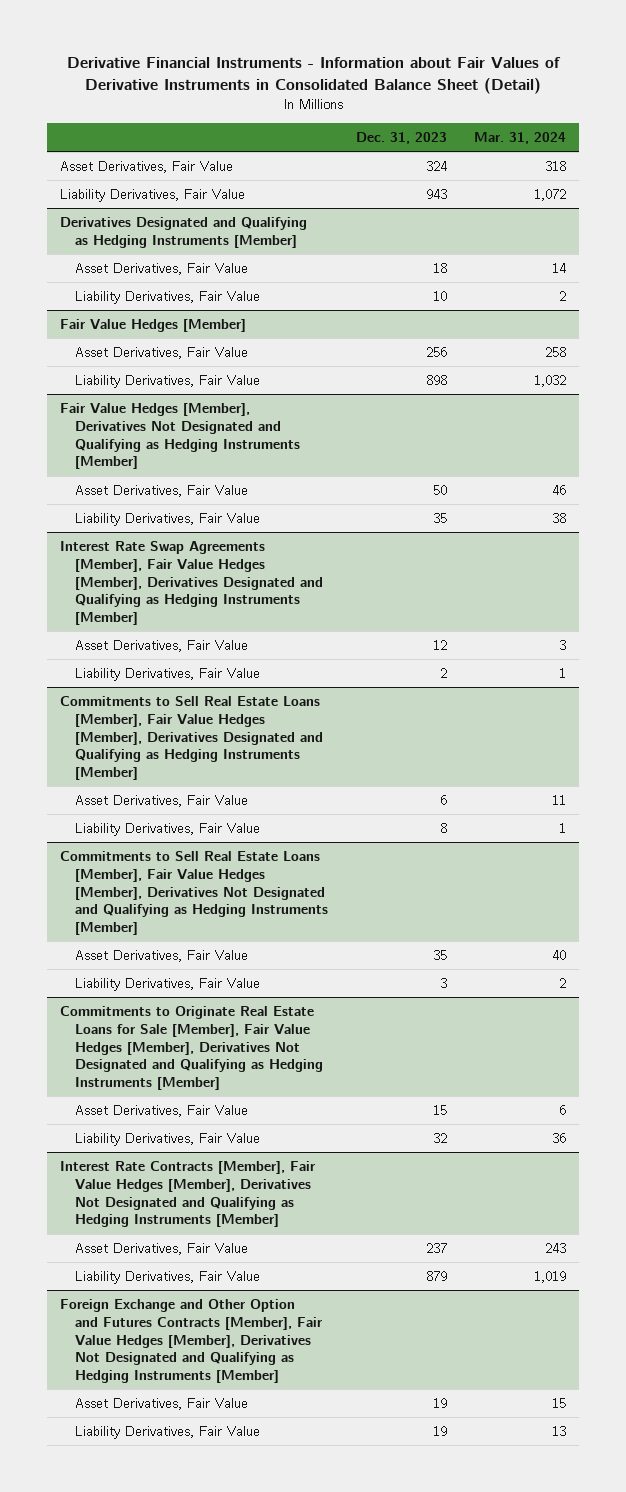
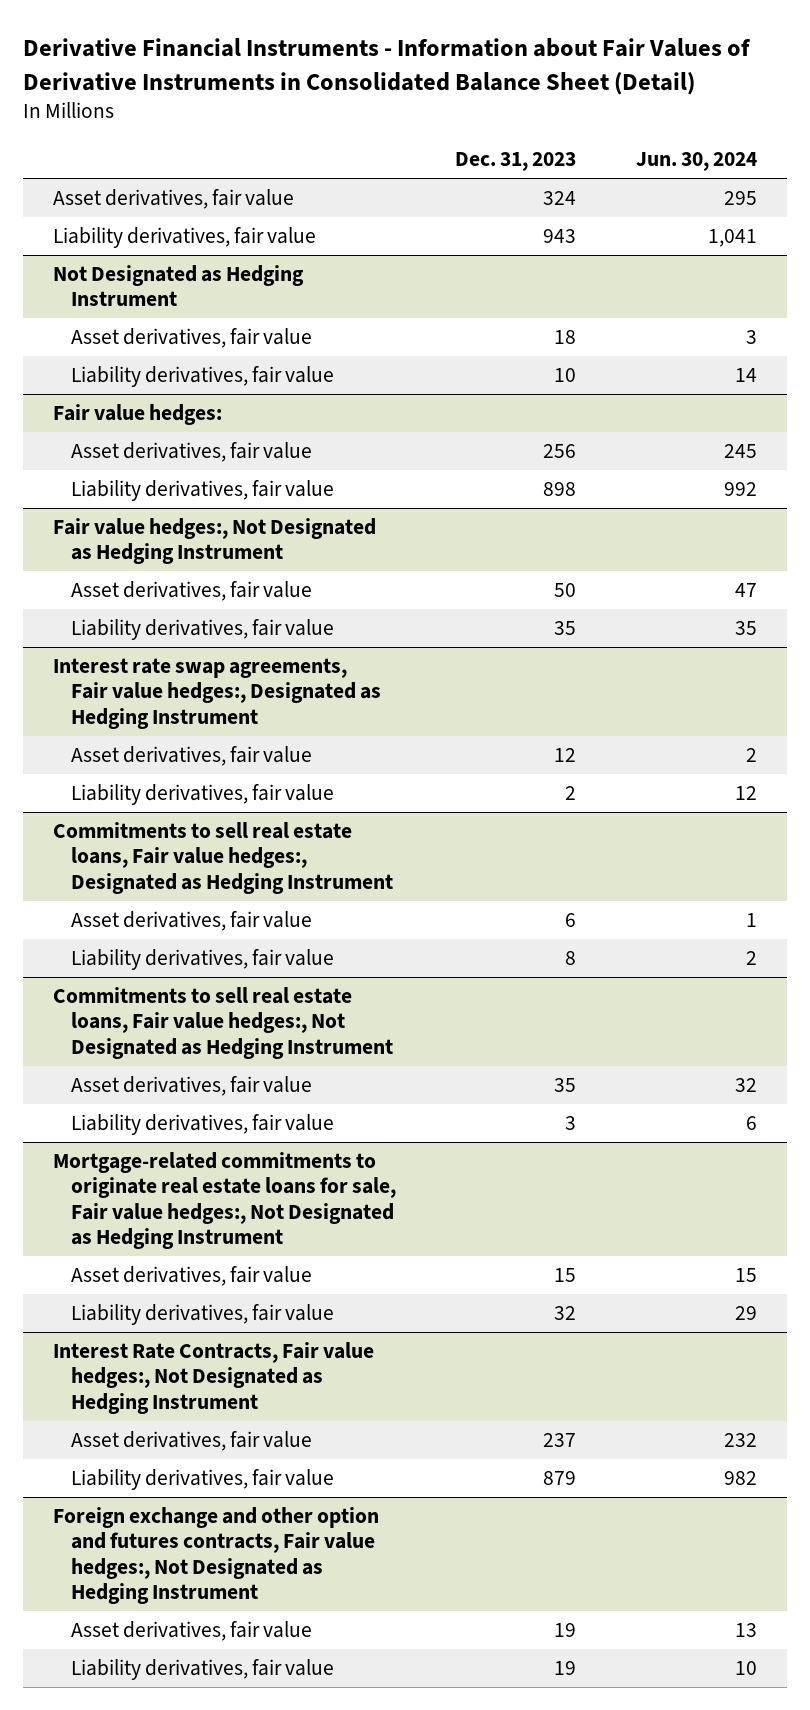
- | Dec. 31, 2023 | Mar. 31, 2024
+ | Dec. 31, 2023 | Jun. 30, 2024
- Asset Derivatives, Fair Value | 324 | 318
- Liability Derivatives, Fair Value | 943 | 1,072
- Derivatives Designated and Qualifying as Hedging Instruments [Member]
- Asset Derivatives, Fair Value | 18 | 14
- Liability Derivatives, Fair Value | 10 | 2
- Fair Value Hedges [Member]
- Asset Derivatives, Fair Value | 256 | 258
- Liability Derivatives, Fair Value | 898 | 1,032
- Fair Value Hedges [Member], Derivatives Not Designated and Qualifying as Hedging Instruments [Member]
- Asset Derivatives, Fair Value | 50 | 46
- Liability Derivatives, Fair Value | 35 | 38
- Interest Rate Swap Agreements [Member], Fair Value Hedges [Member], Derivatives Designated and Qualifying as Hedging Instruments [Member]
- Asset Derivatives, Fair Value | 12 | 3
- Liability Derivatives, Fair Value | 2 | 1
- Commitments to Sell Real Estate Loans [Member], Fair Value Hedges [Member], Derivatives Designated and Qualifying as Hedging Instruments [Member]
- Asset Derivatives, Fair Value | 6 | 11
- Liability Derivatives, Fair Value | 8 | 1
- Commitments to Sell Real Estate Loans [Member], Fair Value Hedges [Member], Derivatives Not Designated and Qualifying as Hedging Instruments [Member]
- Asset Derivatives, Fair Value | 35 | 40
- Liability Derivatives, Fair Value | 3 | 2
- Commitments to Originate Real Estate Loans for Sale [Member], Fair Value Hedges [Member], Derivatives Not Designated and Qualifying as Hedging Instruments [Member]
- Asset Derivatives, Fair Value | 15 | 6
- Liability Derivatives, Fair Value | 32 | 36
- Interest Rate Contracts [Member], Fair Value Hedges [Member], Derivatives Not Designated and Qualifying as Hedging Instruments [Member]
- Asset Derivatives, Fair Value | 237 | 243
- Liability Derivatives, Fair Value | 879 | 1,019
- Foreign Exchange and Other Option and Futures Contracts [Member], Fair Value Hedges [Member], Derivatives Not Designated and Qualifying as Hedging Instruments [Member]
- Asset Derivatives, Fair Value | 19 | 15
- Liability Derivatives, Fair Value | 19 | 13
+ Asset derivatives, fair value | 324 | 295
+ Liability derivatives, fair value | 943 | 1,041
+ Not Designated as Hedging Instrument
+ Asset derivatives, fair value | 18 | 3
+ Liability derivatives, fair value | 10 | 14
+ Fair value hedges:
+ Asset derivatives, fair value | 256 | 245
+ Liability derivatives, fair value | 898 | 992
+ Fair value hedges:, Not Designated as Hedging Instrument
+ Asset derivatives, fair value | 50 | 47
+ Liability derivatives, fair value | 35 | 35
+ Interest rate swap agreements, Fair value hedges:, Designated as Hedging Instrument
+ Asset derivatives, fair value | 12 | 2
+ Liability derivatives, fair value | 2 | 12
+ Commitments to sell real estate loans, Fair value hedges:, Designated as Hedging Instrument
+ Asset derivatives, fair value | 6 | 1
+ Liability derivatives, fair value | 8 | 2
+ Commitments to sell real estate loans, Fair value hedges:, Not Designated as Hedging Instrument
+ Asset derivatives, fair value | 35 | 32
+ Liability derivatives, fair value | 3 | 6
+ Mortgage-related commitments to originate real estate loans for sale, Fair value hedges:, Not Designated as Hedging Instrument
+ Asset derivatives, fair value | 15 | 15
+ Liability derivatives, fair value | 32 | 29
+ Interest Rate Contracts, Fair value hedges:, Not Designated as Hedging Instrument
+ Asset derivatives, fair value | 237 | 232
+ Liability derivatives, fair value | 879 | 982
+ Foreign exchange and other option and futures contracts, Fair value hedges:, Not Designated as Hedging Instrument
+ Asset derivatives, fair value | 19 | 13
+ Liability derivatives, fair value | 19 | 10

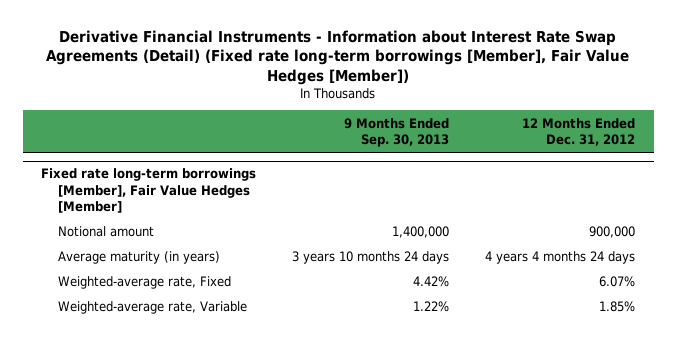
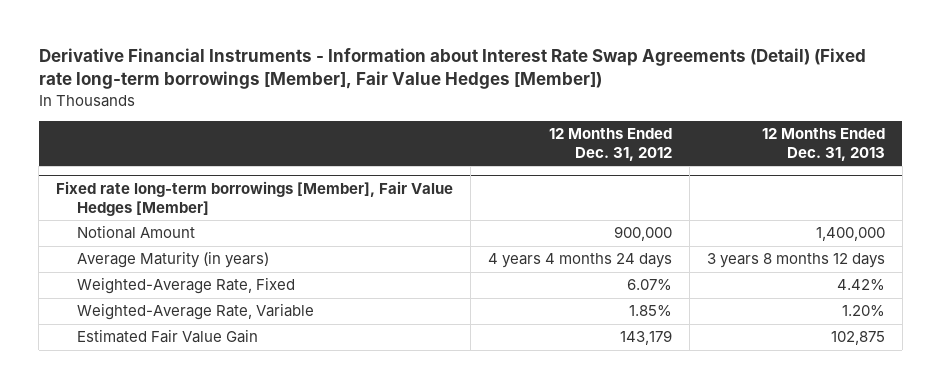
- | 9 Months Ended Sep. 30, 2013 | 12 Months Ended Dec. 31, 2012
+ | 12 Months Ended Dec. 31, 2012 | 12 Months Ended Dec. 31, 2013
@ Fixed rate long-term borrowings [Member], Fair Value Hedges [Member]
- Notional amount | 1,400,000 | 900,000
- Average maturity (in years) | 3 years 10 months 24 days | 4 years 4 months 24 days
- Weighted-average rate, Fixed | 4.42% | 6.07%
- Weighted-average rate, Variable | 1.22% | 1.85%
+ Notional Amount | 900,000 | 1,400,000
+ Average Maturity (in years) | 4 years 4 months 24 days | 3 years 8 months 12 days
+ Weighted-Average Rate, Fixed | 6.07% | 4.42%
+ Weighted-Average Rate, Variable | 1.85% | 1.20%
+ Estimated Fair Value Gain | 143,179 | 102,875

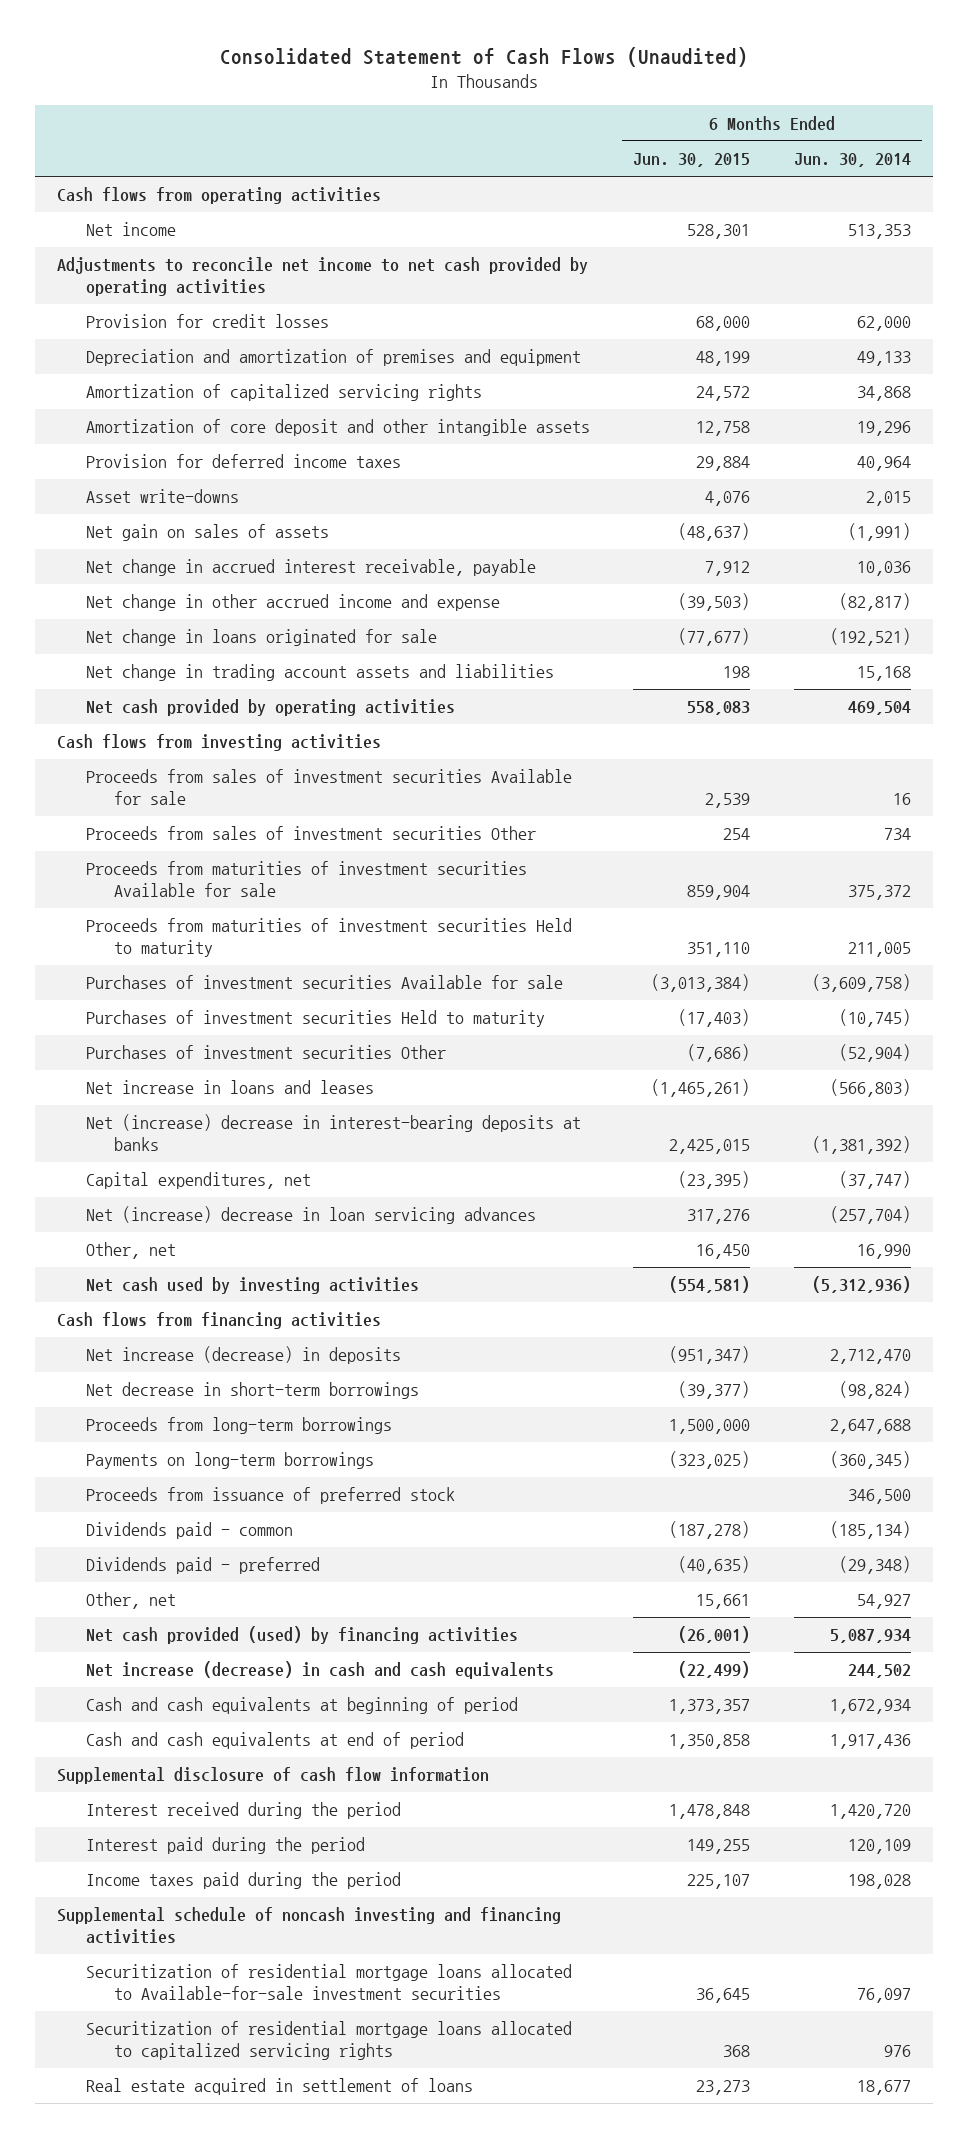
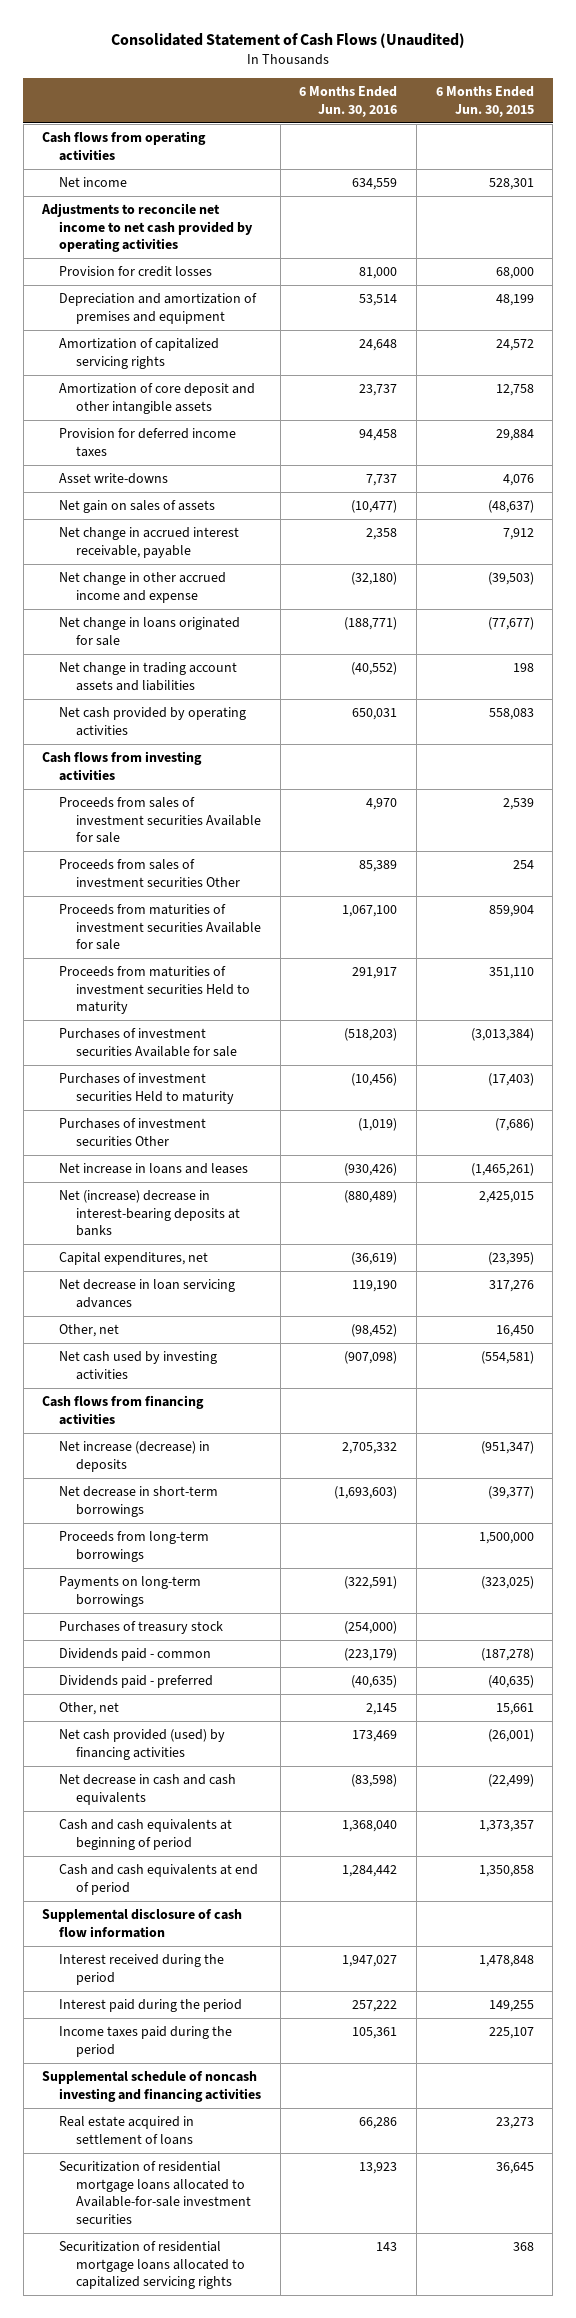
- | 6 Months Ended Jun. 30, 2015 | 6 Months Ended Jun. 30, 2014
+ | 6 Months Ended Jun. 30, 2016 | 6 Months Ended Jun. 30, 2015
- Net (increase) decrease in loan servicing advances | 317,276 | (257,704)
+ Net decrease in loan servicing advances | 119,190 | 317,276
- Proceeds from issuance of preferred stock | | 346,500
+ Purchases of treasury stock | (254,000) |
- Net increase (decrease) in cash and cash equivalents | (22,499) | 244,502
+ Net decrease in cash and cash equivalents | (83,598) | (22,499)
moved up: Real estate acquired in settlement of loans | 66,286 | 23,273

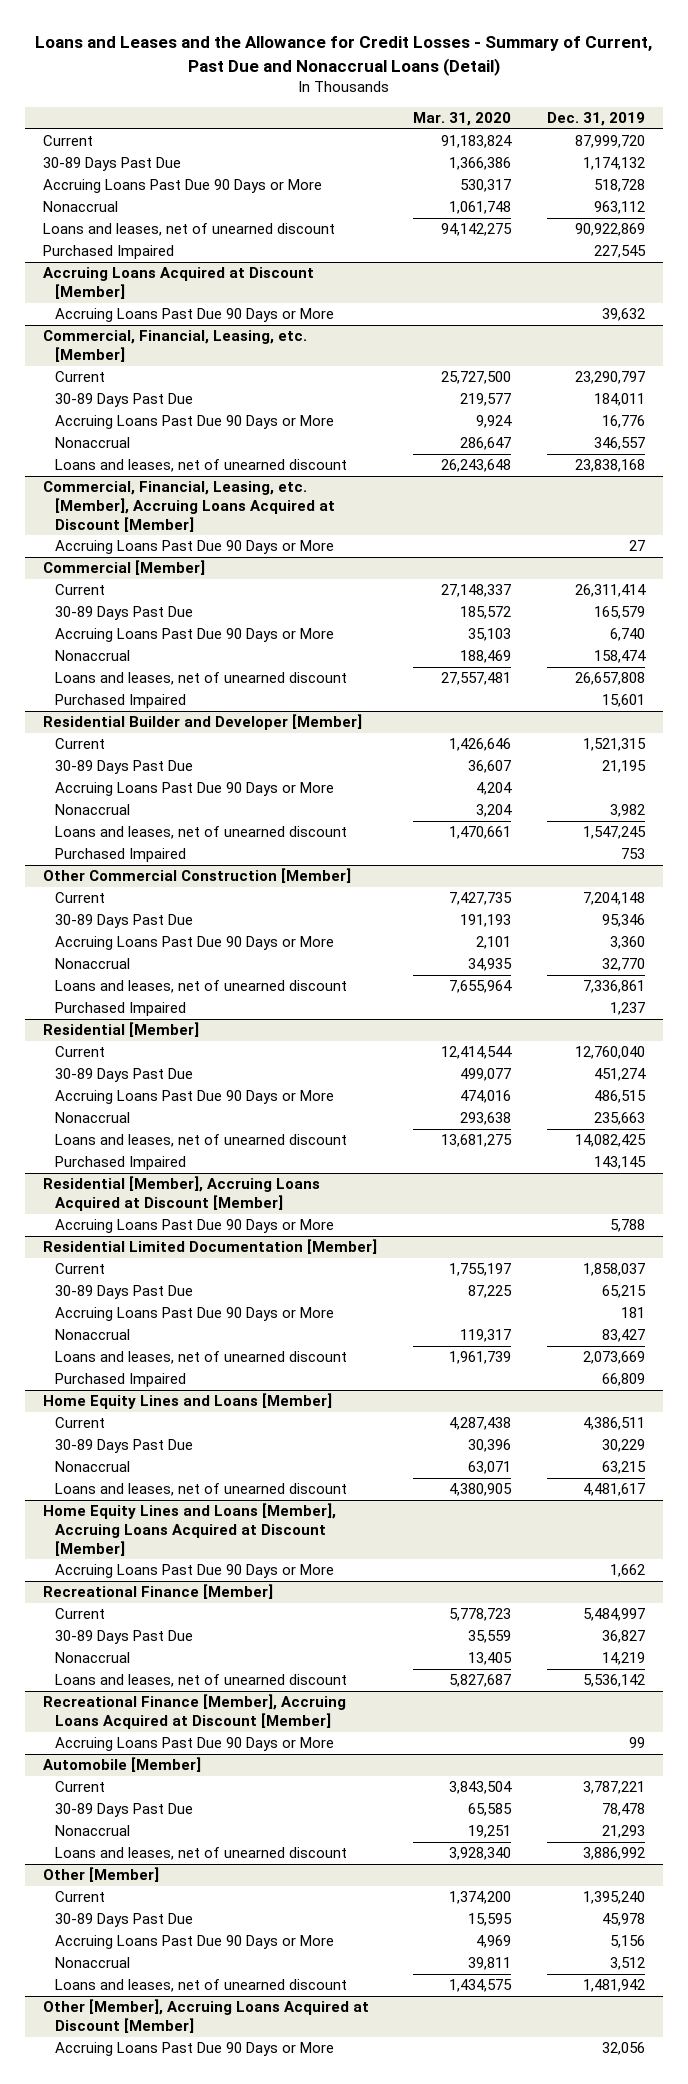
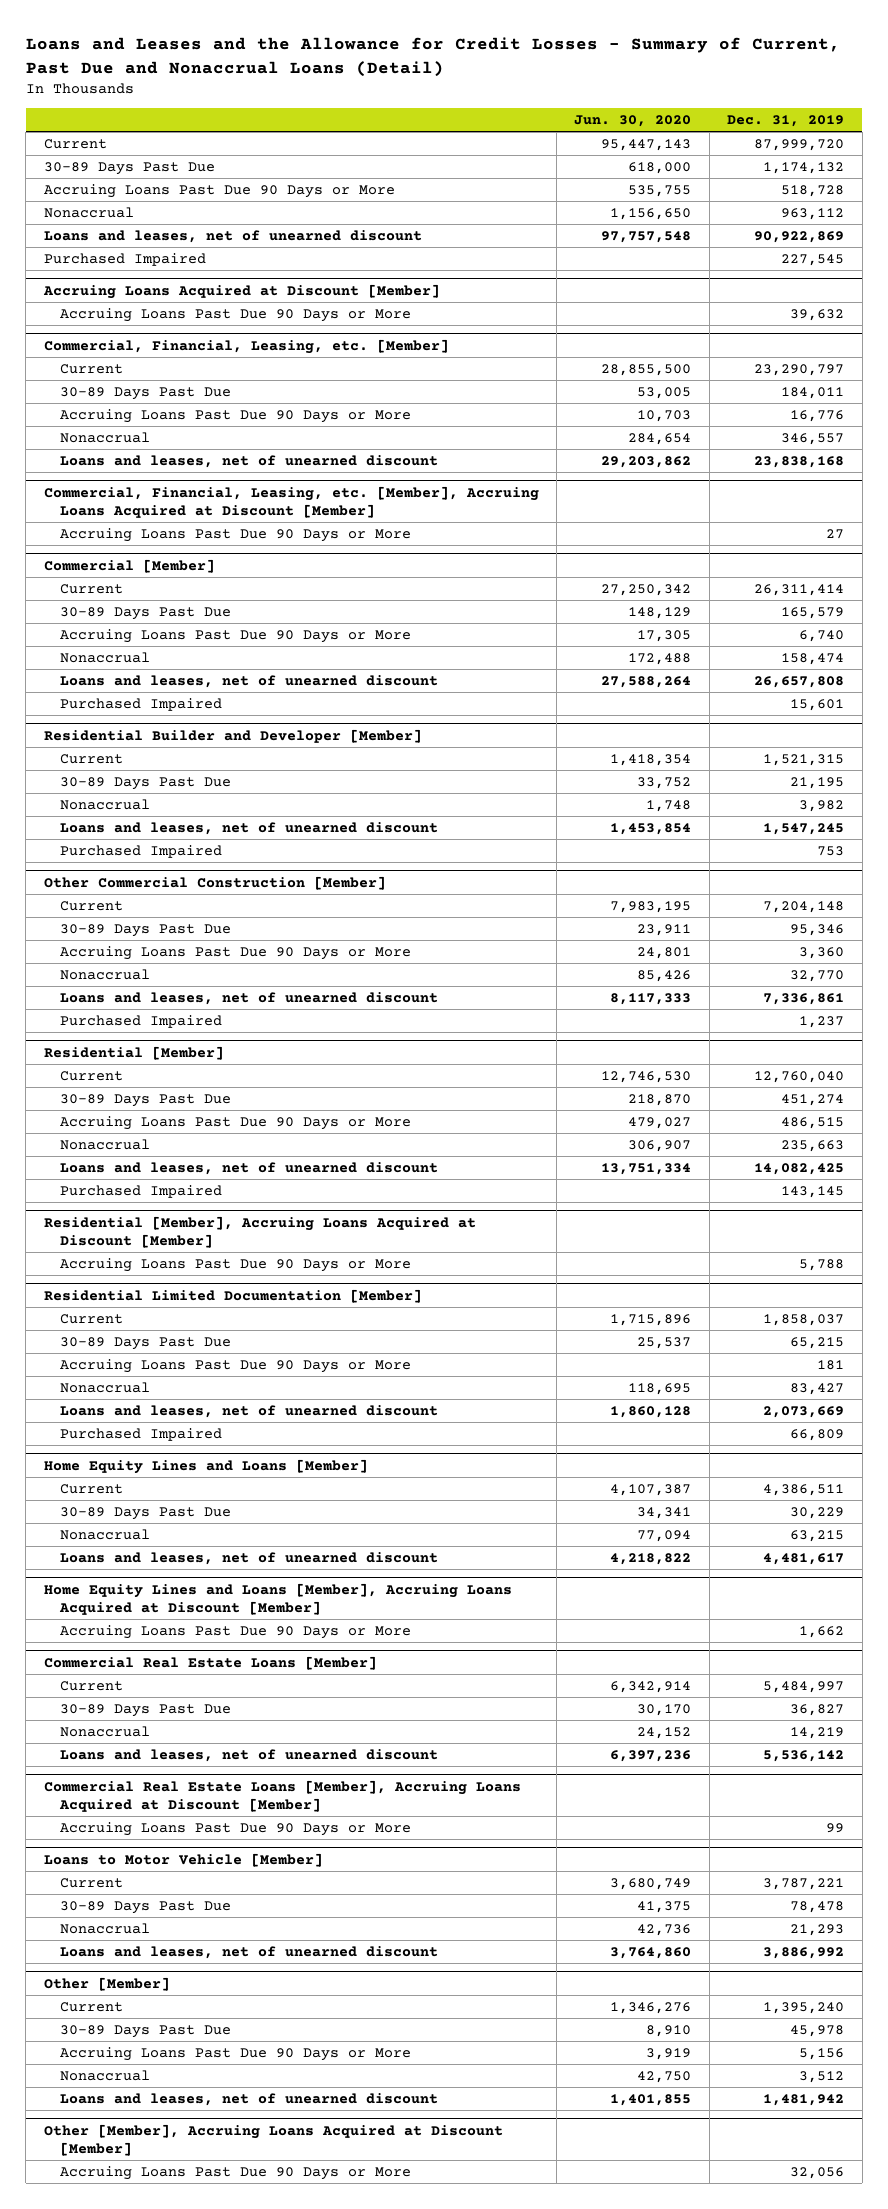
- | Mar. 31, 2020 | Dec. 31, 2019
+ | Jun. 30, 2020 | Dec. 31, 2019
@ Residential Builder and Developer [Member]
- Accruing Loans Past Due 90 Days or More | 4,204 |
- Recreational Finance [Member]
+ Commercial Real Estate Loans [Member]
- Recreational Finance [Member], Accruing Loans Acquired at Discount [Member]
+ Commercial Real Estate Loans [Member], Accruing Loans Acquired at Discount [Member]
- Automobile [Member]
+ Loans to Motor Vehicle [Member]

